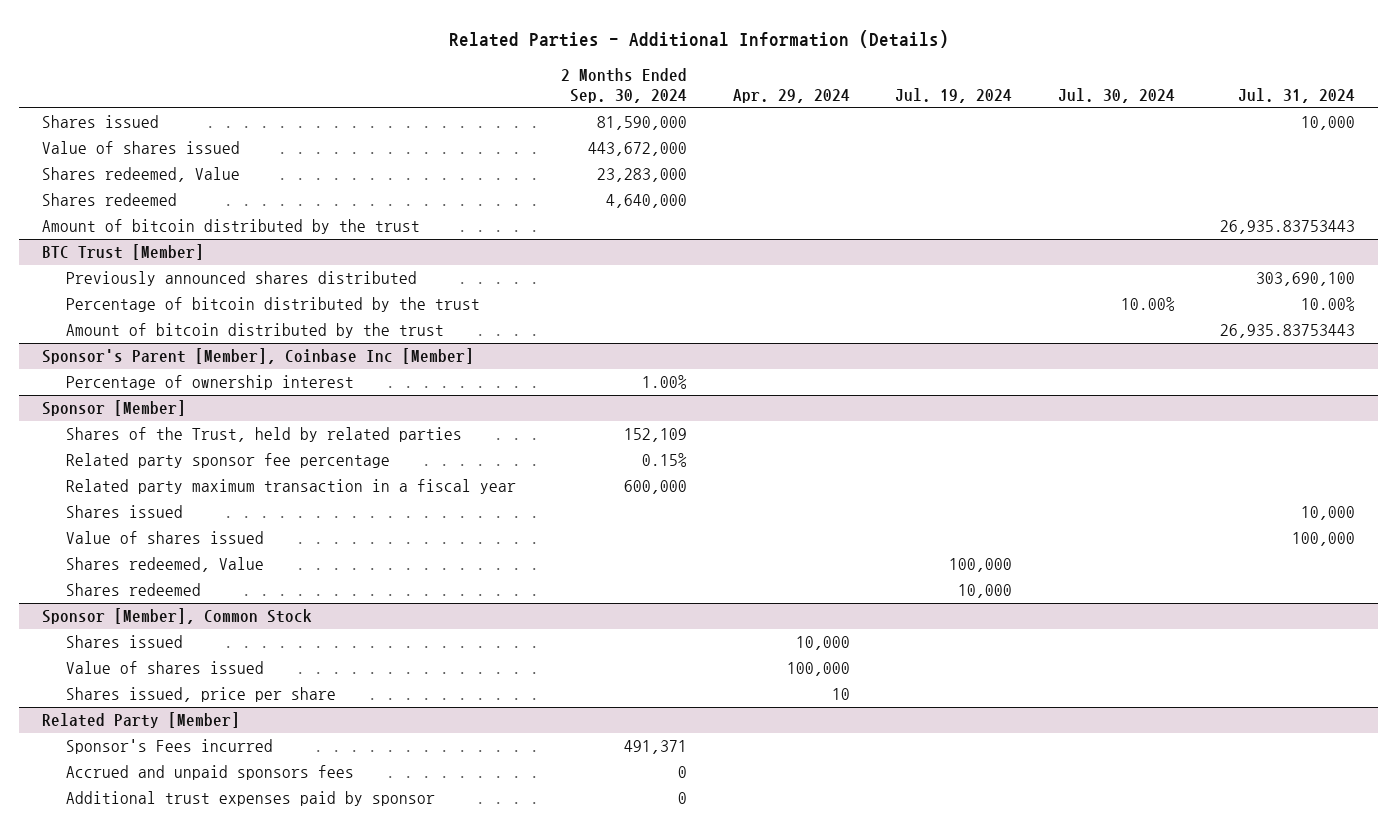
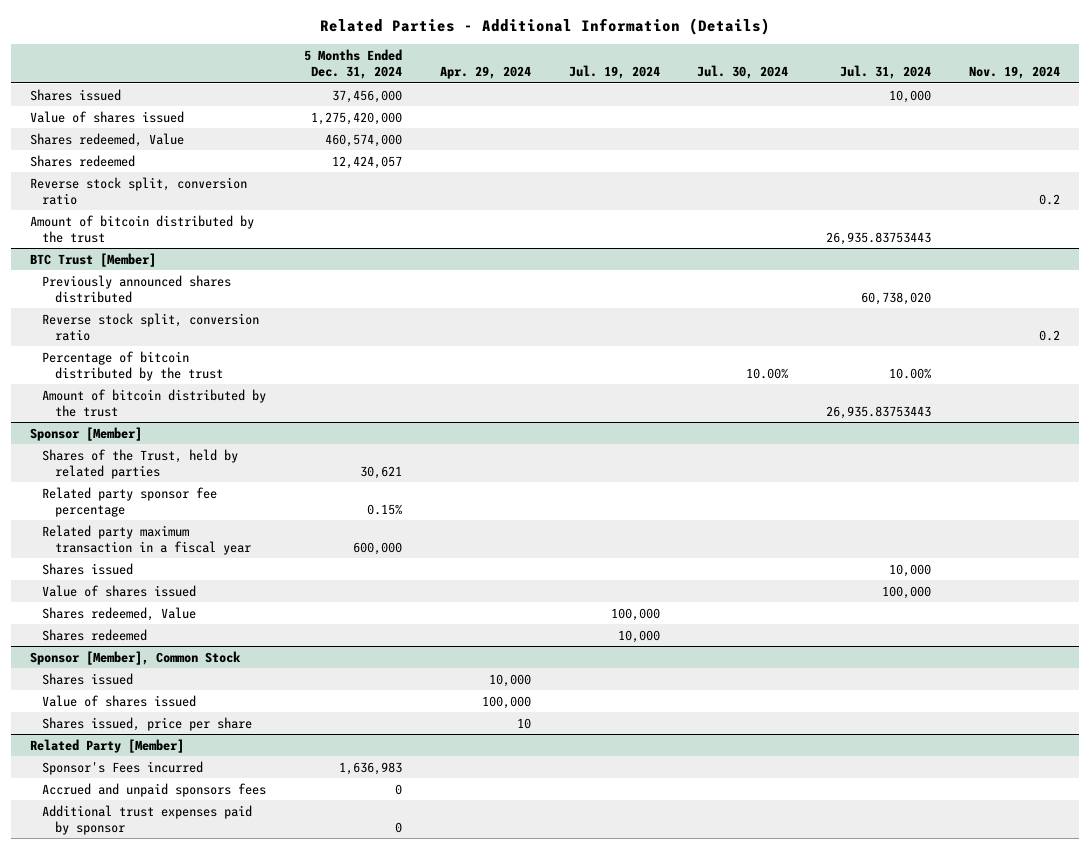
- | 2 Months Ended Sep. 30, 2024 | Apr. 29, 2024 | Jul. 19, 2024 | Jul. 30, 2024 | Jul. 31, 2024
+ | 5 Months Ended Dec. 31, 2024 | Apr. 29, 2024 | Jul. 19, 2024 | Jul. 30, 2024 | Jul. 31, 2024 | Nov. 19, 2024
+ Reverse stock split, conversion ratio | | | | | | 0.2
@ BTC Trust [Member]
- Previously announced shares distributed | | | | | 303,690,100
+ Previously announced shares distributed | | | | | 60,738,020 |
+ Reverse stock split, conversion ratio | | | | | | 0.2
- Sponsor's Parent [Member], Coinbase Inc [Member]
- Percentage of ownership interest | 1.00% | | | |

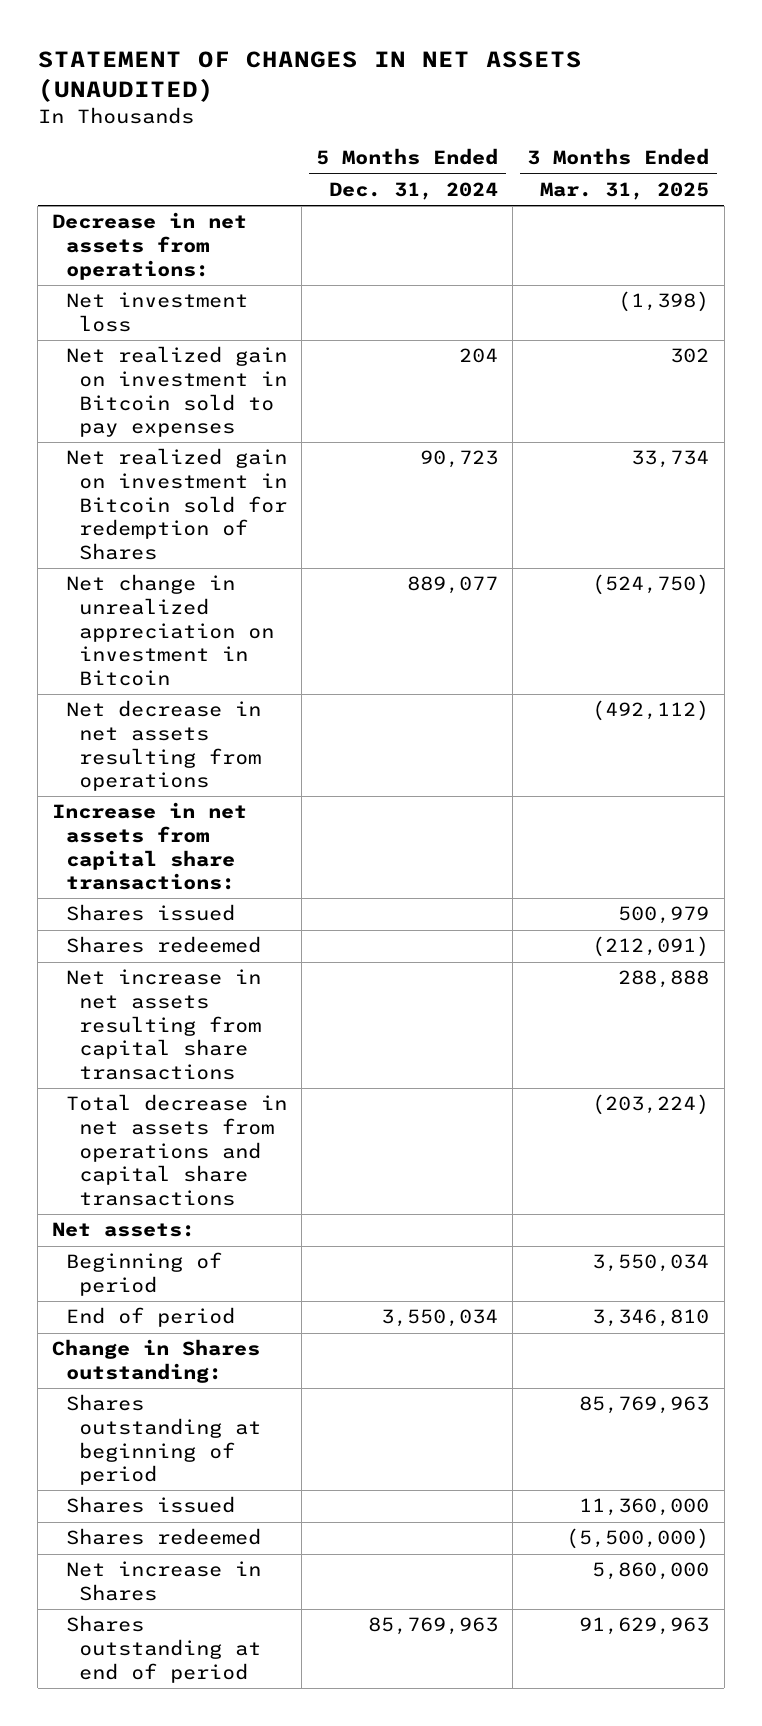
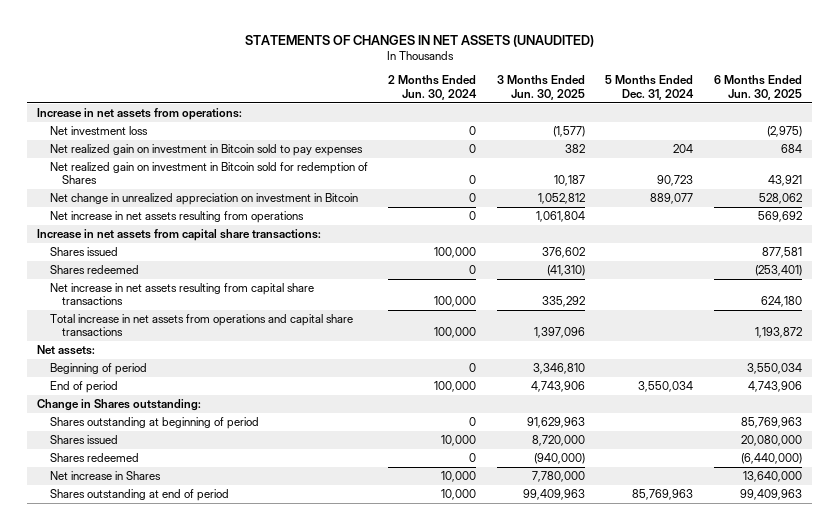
- STATEMENT OF CHANGES IN NET ASSETS (UNAUDITED)
+ STATEMENTS OF CHANGES IN NET ASSETS (UNAUDITED)
- | 5 Months Ended Dec. 31, 2024 | 3 Months Ended Mar. 31, 2025
+ | 2 Months Ended Jun. 30, 2024 | 3 Months Ended Jun. 30, 2025 | 5 Months Ended Dec. 31, 2024 | 6 Months Ended Jun. 30, 2025
- Decrease in net assets from operations:
+ Increase in net assets from operations:
- Net decrease in net assets resulting from operations | | (492,112)
+ Net increase in net assets resulting from operations | 0 | 1,061,804 | | 569,692
- Total decrease in net assets from operations and capital share transactions | | (203,224)
+ Total increase in net assets from operations and capital share transactions | 100,000 | 1,397,096 | | 1,193,872

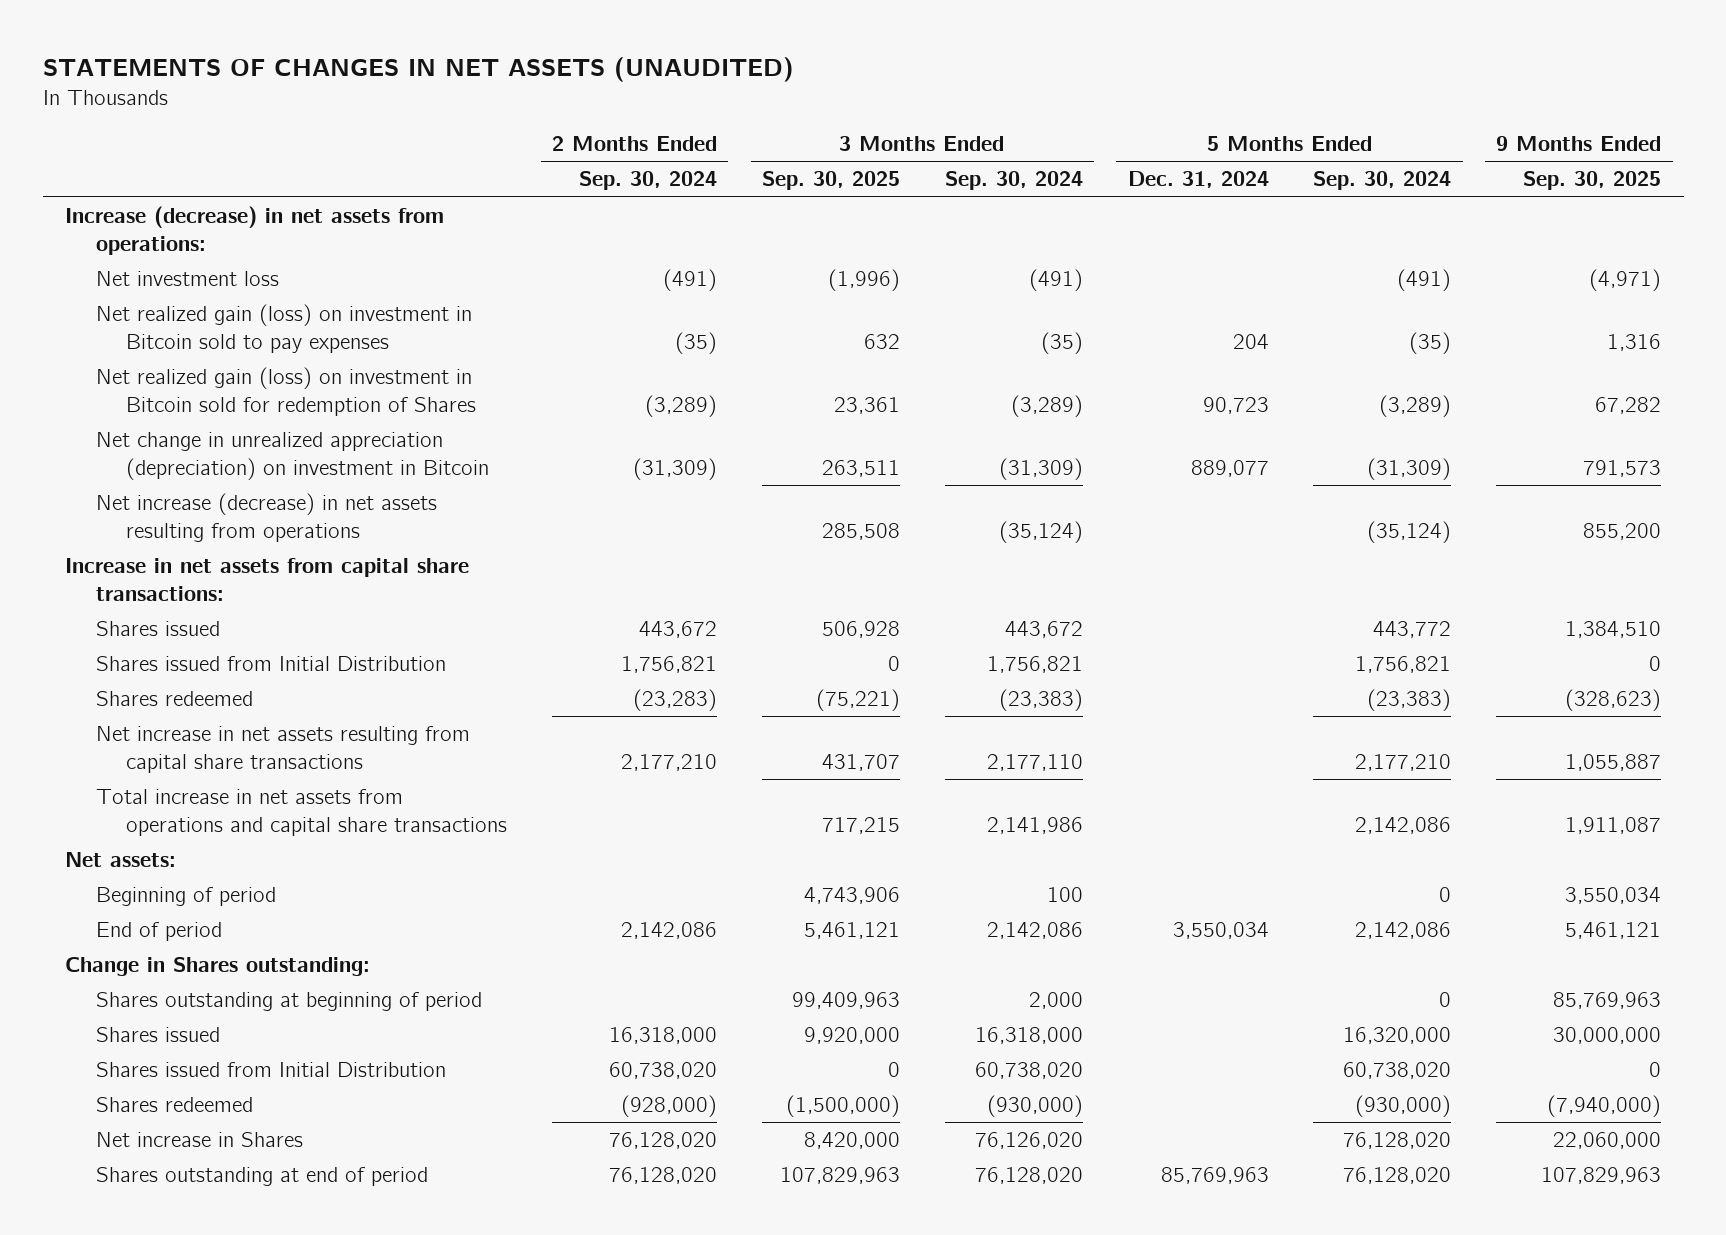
- | 2 Months Ended Jun. 30, 2024 | 3 Months Ended Jun. 30, 2025 | 5 Months Ended Dec. 31, 2024 | 6 Months Ended Jun. 30, 2025
+ | 2 Months Ended Sep. 30, 2024 | 3 Months Ended Sep. 30, 2025 | 3 Months Ended Sep. 30, 2024 | 5 Months Ended Dec. 31, 2024 | 5 Months Ended Sep. 30, 2024 | 9 Months Ended Sep. 30, 2025
- Increase in net assets from operations:
+ Increase (decrease) in net assets from operations:
- Net realized gain on investment in Bitcoin sold to pay expenses | 0 | 382 | 204 | 684
- Net realized gain on investment in Bitcoin sold for redemption of Shares | 0 | 10,187 | 90,723 | 43,921
- Net change in unrealized appreciation on investment in Bitcoin | 0 | 1,052,812 | 889,077 | 528,062
- Net increase in net assets resulting from operations | 0 | 1,061,804 | | 569,692
+ Net realized gain (loss) on investment in Bitcoin sold to pay expenses | (35) | 632 | (35) | 204 | (35) | 1,316
+ Net realized gain (loss) on investment in Bitcoin sold for redemption of Shares | (3,289) | 23,361 | (3,289) | 90,723 | (3,289) | 67,282
+ Net change in unrealized appreciation (depreciation) on investment in Bitcoin | (31,309) | 263,511 | (31,309) | 889,077 | (31,309) | 791,573
+ Net increase (decrease) in net assets resulting from operations | | 285,508 | (35,124) | | (35,124) | 855,200
+ Shares issued from Initial Distribution | 1,756,821 | 0 | 1,756,821 | | 1,756,821 | 0
+ Shares issued from Initial Distribution | 60,738,020 | 0 | 60,738,020 | | 60,738,020 | 0

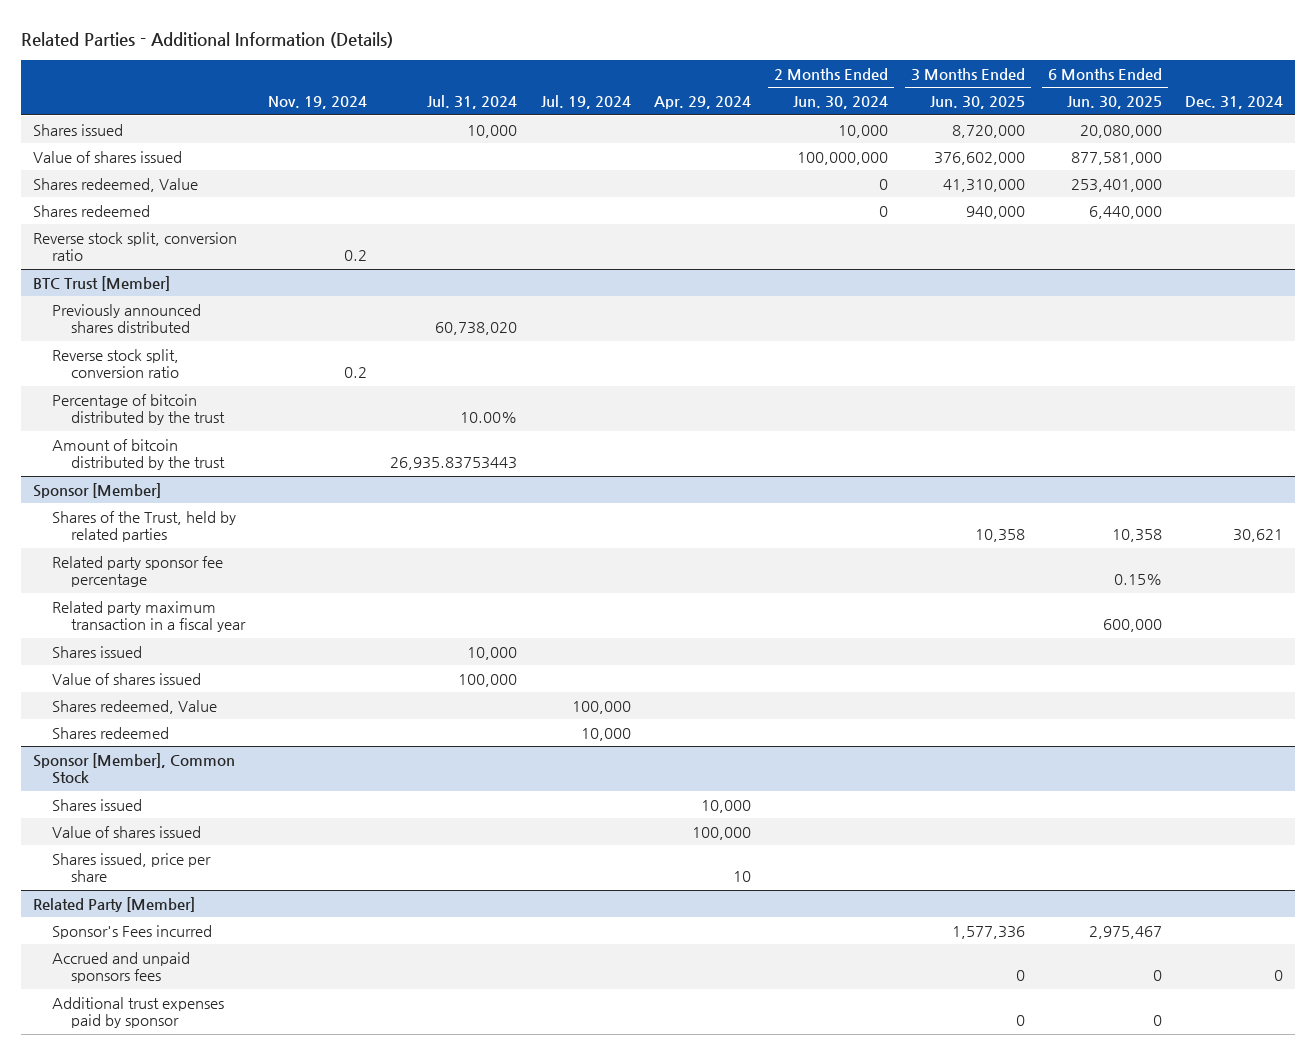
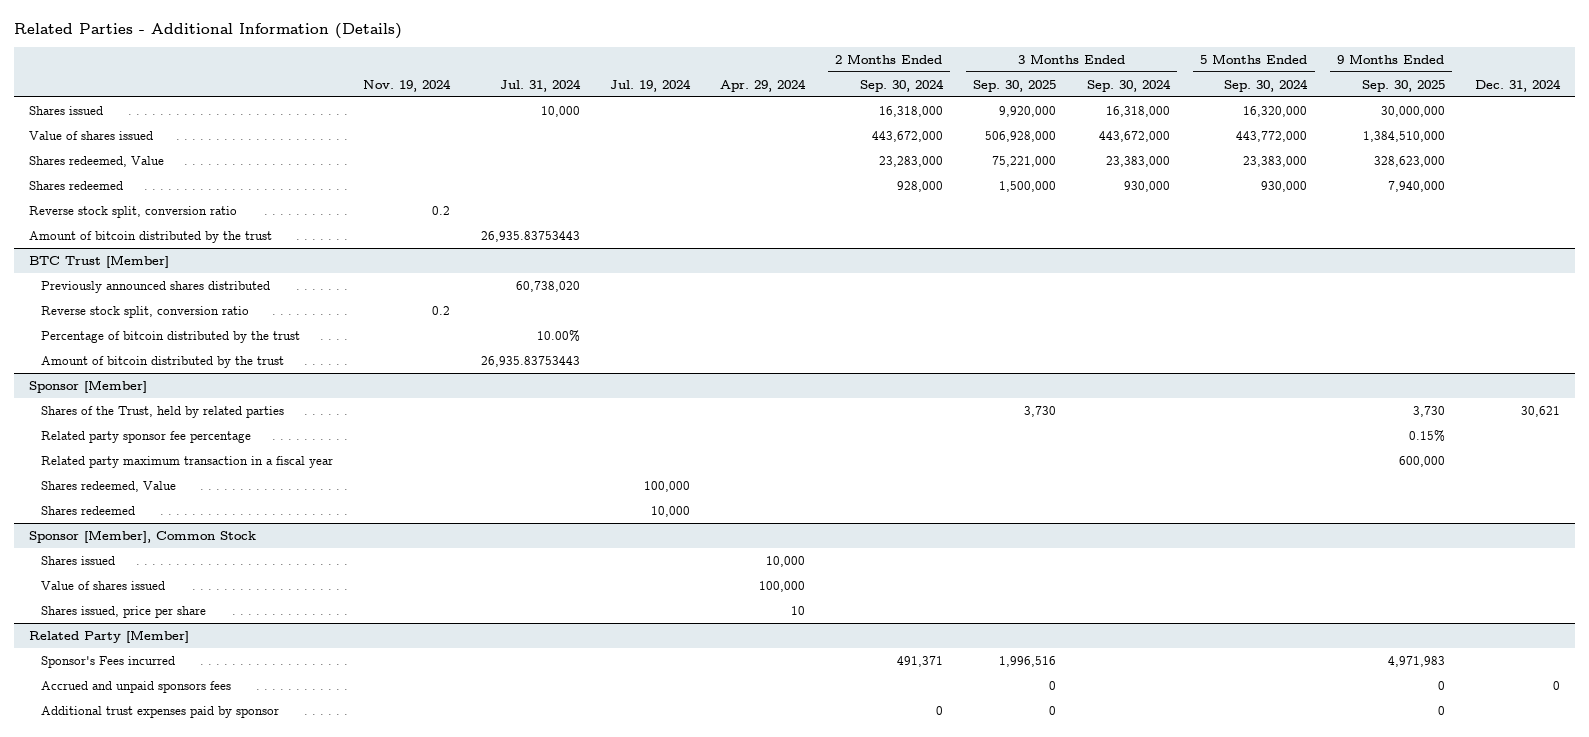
- | Nov. 19, 2024 | Jul. 31, 2024 | Jul. 19, 2024 | Apr. 29, 2024 | 2 Months Ended Jun. 30, 2024 | 3 Months Ended Jun. 30, 2025 | 6 Months Ended Jun. 30, 2025 | Dec. 31, 2024
+ | Nov. 19, 2024 | Jul. 31, 2024 | Jul. 19, 2024 | Apr. 29, 2024 | 2 Months Ended Sep. 30, 2024 | 3 Months Ended Sep. 30, 2025 | 3 Months Ended Sep. 30, 2024 | 5 Months Ended Sep. 30, 2024 | 9 Months Ended Sep. 30, 2025 | Dec. 31, 2024
+ Amount of bitcoin distributed by the trust | | 26,935.83753443 | | | | | | | |
@ Sponsor [Member]
- Shares issued | | 10,000 | | | | | |
- Value of shares issued | | 100,000 | | | | | |

